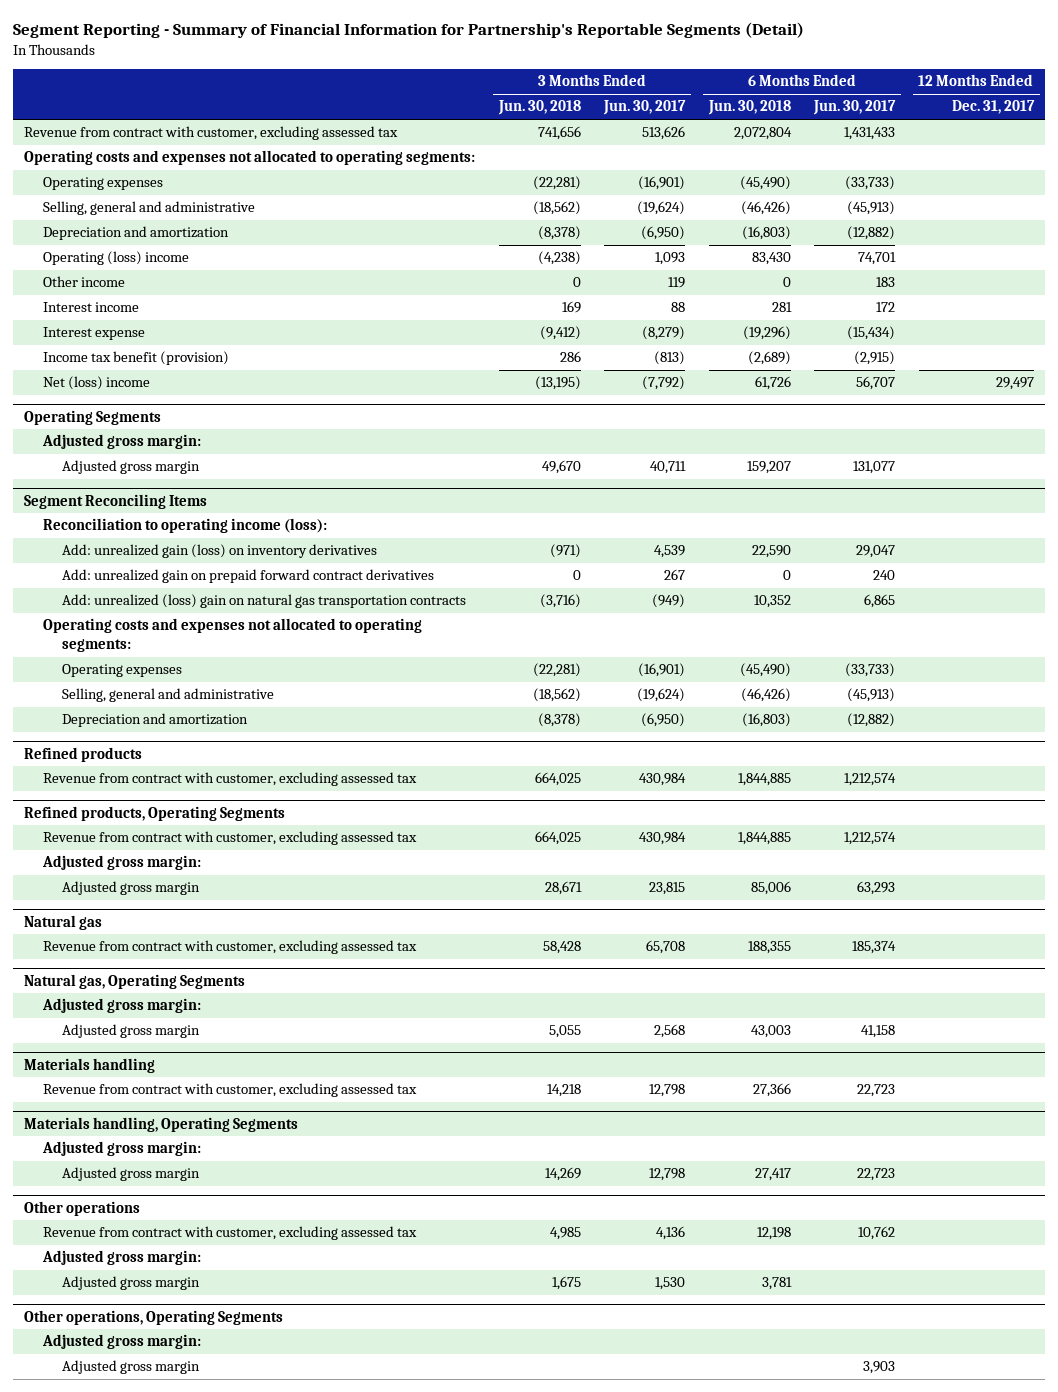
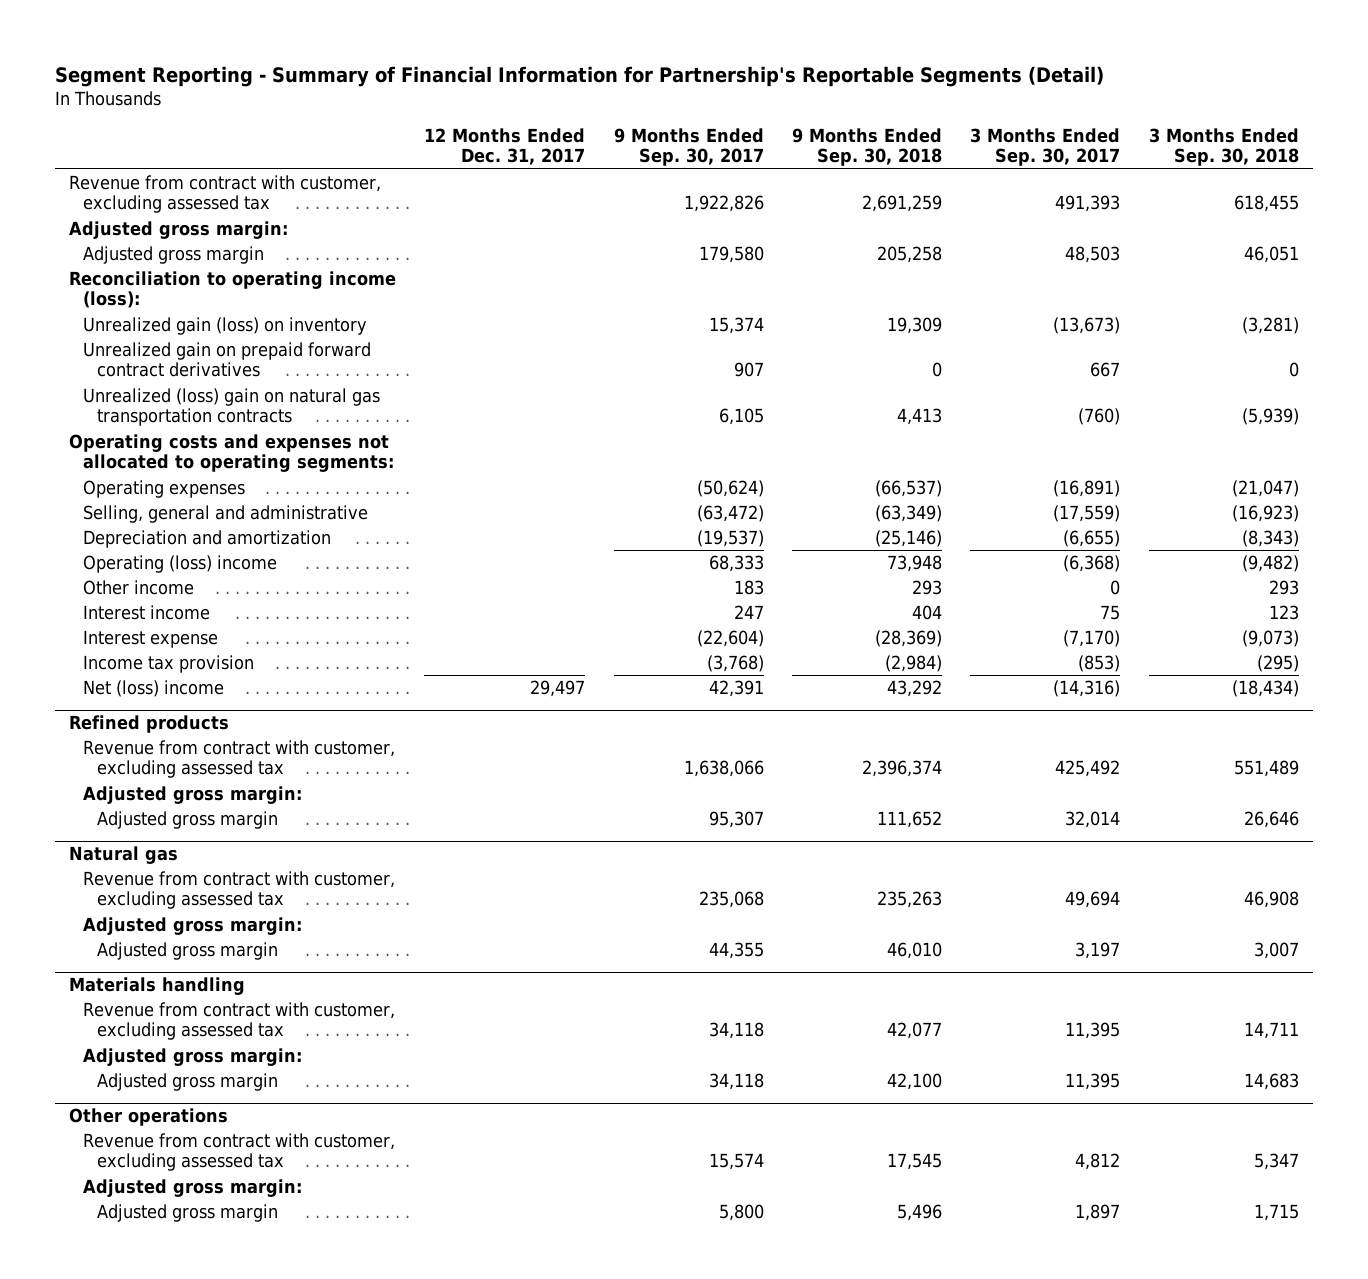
- | 3 Months Ended Jun. 30, 2018 | 3 Months Ended Jun. 30, 2017 | 6 Months Ended Jun. 30, 2018 | 6 Months Ended Jun. 30, 2017 | 12 Months Ended Dec. 31, 2017
+ | 12 Months Ended Dec. 31, 2017 | 9 Months Ended Sep. 30, 2017 | 9 Months Ended Sep. 30, 2018 | 3 Months Ended Sep. 30, 2017 | 3 Months Ended Sep. 30, 2018
+ Adjusted gross margin:
+ Adjusted gross margin | | 179,580 | 205,258 | 48,503 | 46,051
+ Reconciliation to operating income (loss):
+ Unrealized gain (loss) on inventory | | 15,374 | 19,309 | (13,673) | (3,281)
+ Unrealized gain on prepaid forward contract derivatives | | 907 | 0 | 667 | 0
+ Unrealized (loss) gain on natural gas transportation contracts | | 6,105 | 4,413 | (760) | (5,939)
- Income tax benefit (provision) | 286 | (813) | (2,689) | (2,915) |
+ Income tax provision | | (3,768) | (2,984) | (853) | (295)
- Operating Segments
- Adjusted gross margin:
- Adjusted gross margin | 49,670 | 40,711 | 159,207 | 131,077 |
- Segment Reconciling Items
- Reconciliation to operating income (loss):
- Add: unrealized gain (loss) on inventory derivatives | (971) | 4,539 | 22,590 | 29,047 |
- Add: unrealized gain on prepaid forward contract derivatives | 0 | 267 | 0 | 240 |
- Add: unrealized (loss) gain on natural gas transportation contracts | (3,716) | (949) | 10,352 | 6,865 |
- Operating costs and expenses not allocated to operating segments:
- Operating expenses | (22,281) | (16,901) | (45,490) | (33,733) |
- Selling, general and administrative | (18,562) | (19,624) | (46,426) | (45,913) |
- Depreciation and amortization | (8,378) | (6,950) | (16,803) | (12,882) |
- Refined products, Operating Segments
- Revenue from contract with customer, excluding assessed tax | 664,025 | 430,984 | 1,844,885 | 1,212,574 |
- Adjusted gross margin:
- Adjusted gross margin | 28,671 | 23,815 | 85,006 | 63,293 |
@ Refined products
+ Adjusted gross margin:
+ Adjusted gross margin | | 95,307 | 111,652 | 32,014 | 26,646
- Natural gas, Operating Segments
- Adjusted gross margin:
- Adjusted gross margin | 5,055 | 2,568 | 43,003 | 41,158 |
@ Natural gas
+ Adjusted gross margin:
+ Adjusted gross margin | | 44,355 | 46,010 | 3,197 | 3,007
- Materials handling, Operating Segments
- Adjusted gross margin:
- Adjusted gross margin | 14,269 | 12,798 | 27,417 | 22,723 |
@ Materials handling
+ Adjusted gross margin:
+ Adjusted gross margin | | 34,118 | 42,100 | 11,395 | 14,683
- Other operations, Operating Segments
- Adjusted gross margin:
- Adjusted gross margin | | | | 3,903 |

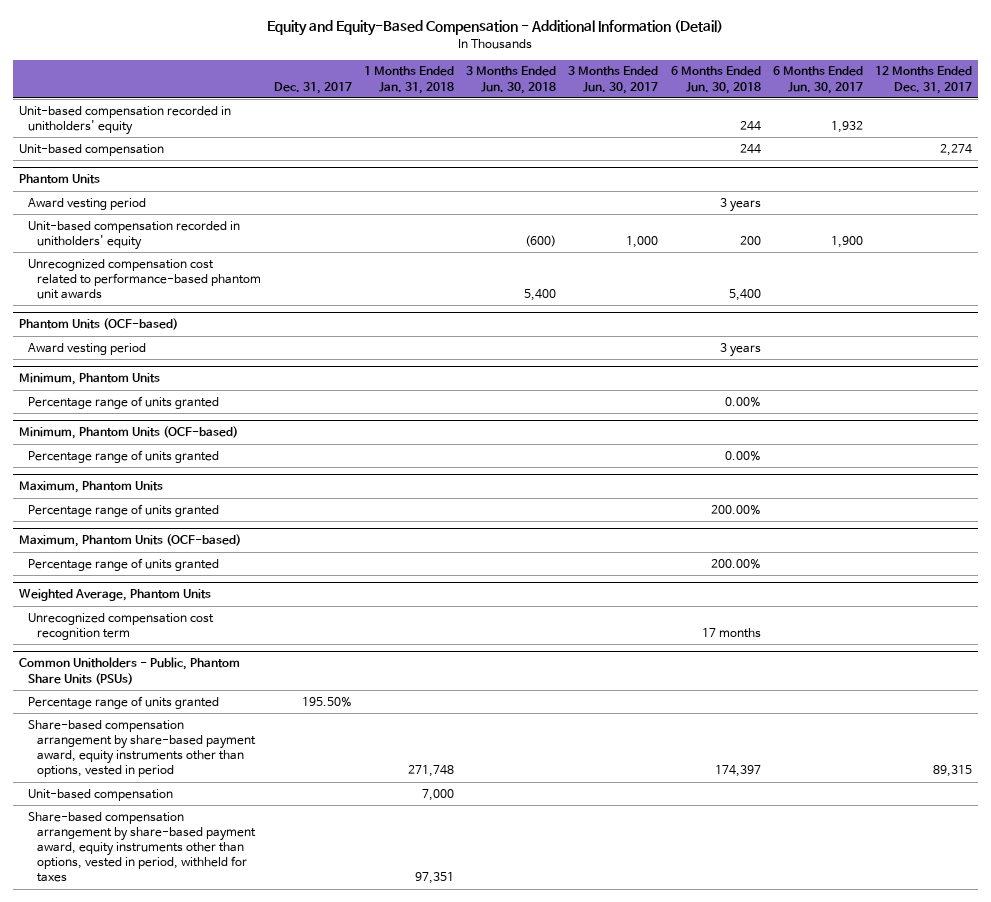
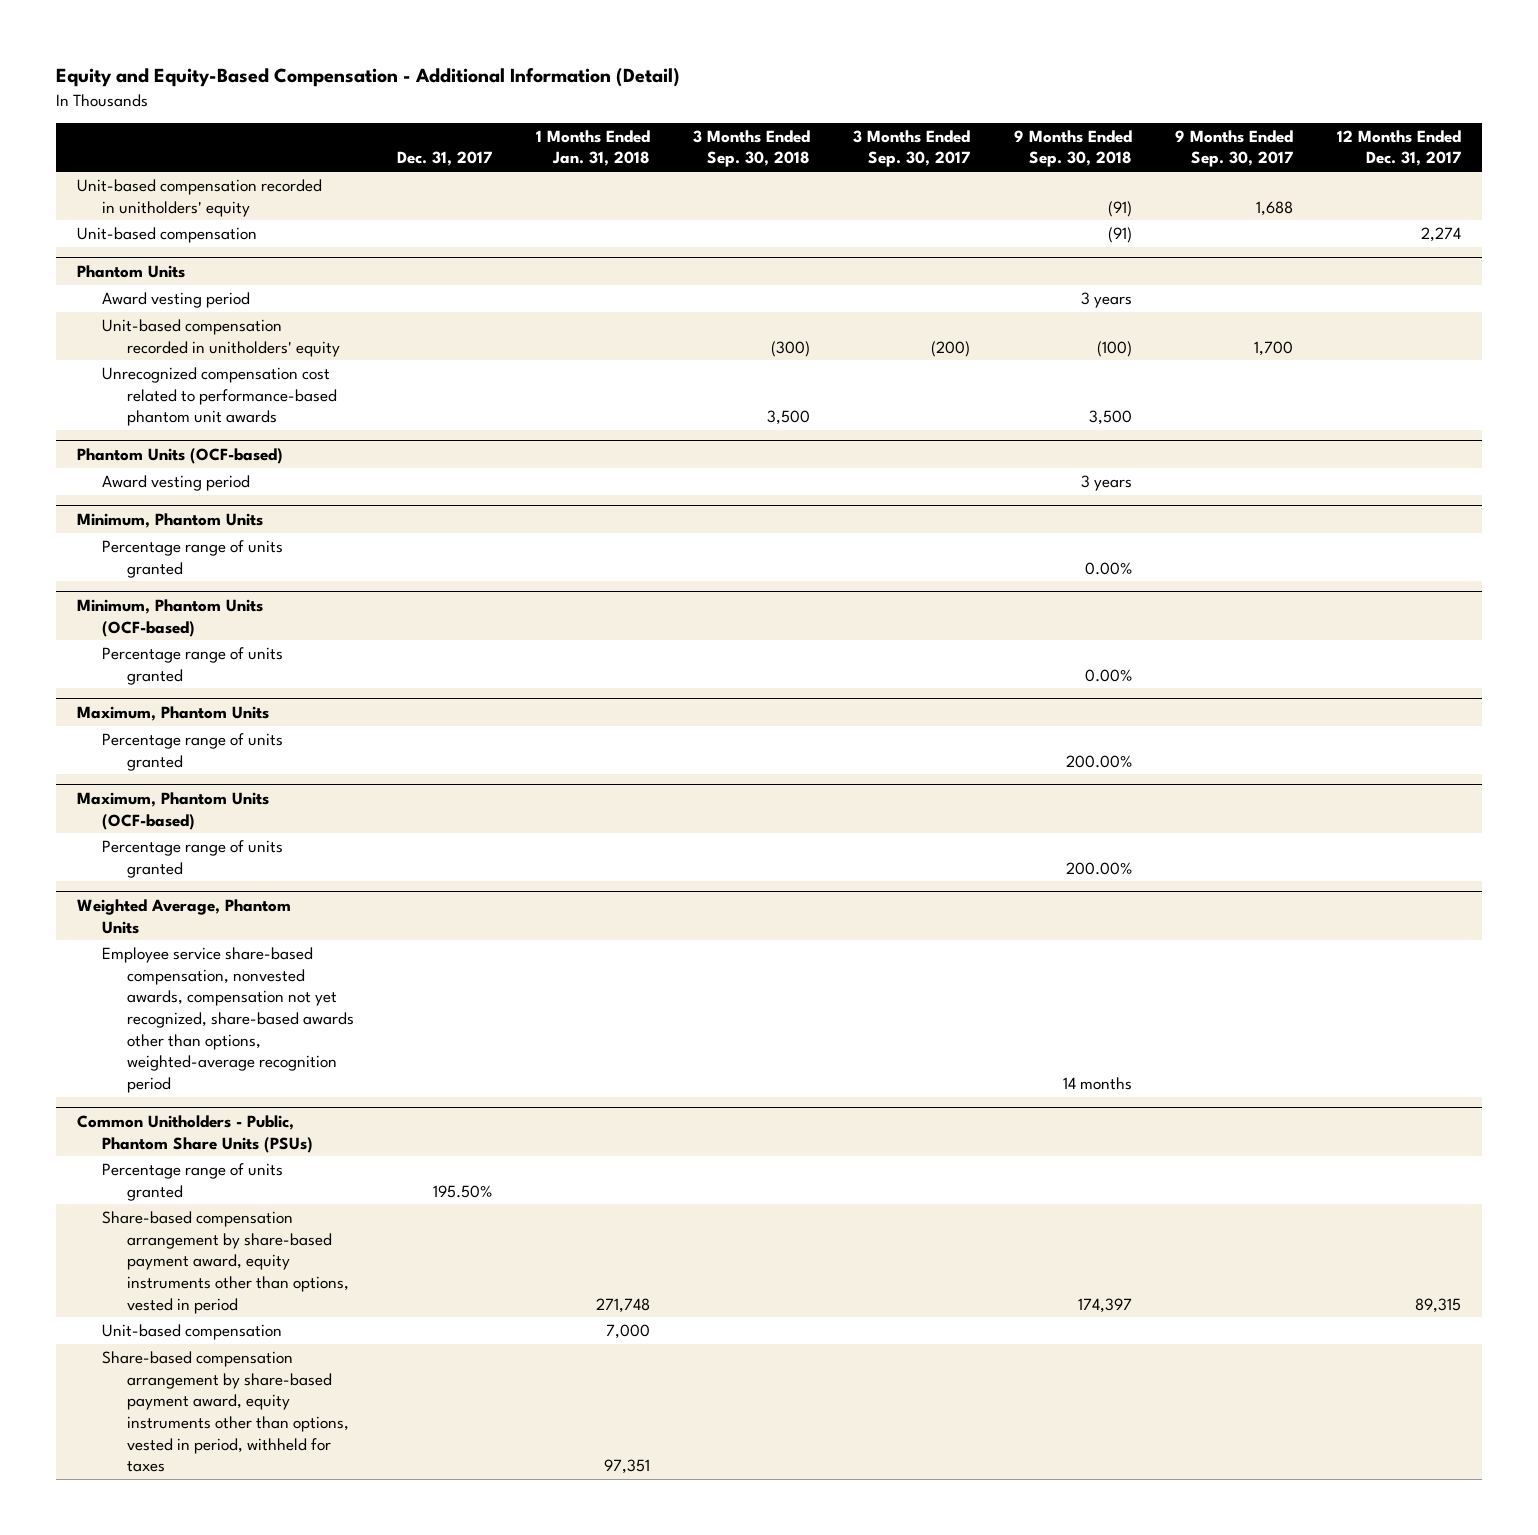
- | Dec. 31, 2017 | 1 Months Ended Jan. 31, 2018 | 3 Months Ended Jun. 30, 2018 | 3 Months Ended Jun. 30, 2017 | 6 Months Ended Jun. 30, 2018 | 6 Months Ended Jun. 30, 2017 | 12 Months Ended Dec. 31, 2017
+ | Dec. 31, 2017 | 1 Months Ended Jan. 31, 2018 | 3 Months Ended Sep. 30, 2018 | 3 Months Ended Sep. 30, 2017 | 9 Months Ended Sep. 30, 2018 | 9 Months Ended Sep. 30, 2017 | 12 Months Ended Dec. 31, 2017
@ Weighted Average, Phantom Units
- Unrecognized compensation cost recognition term | | | | | 17 months | |
+ Employee service share-based compensation, nonvested awards, compensation not yet recognized, share-based awards other than options, weighted-average recognition period | | | | | 14 months | |

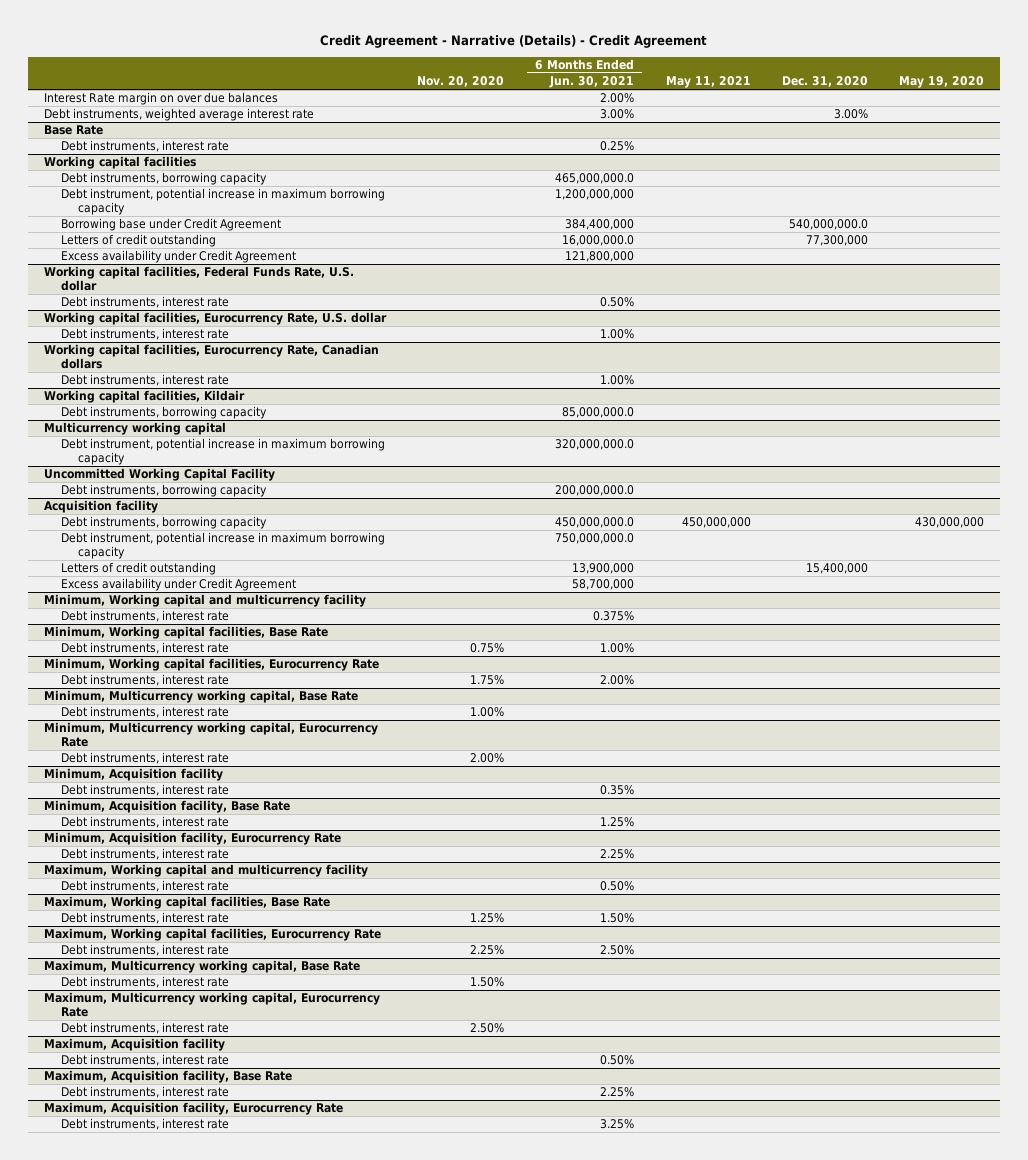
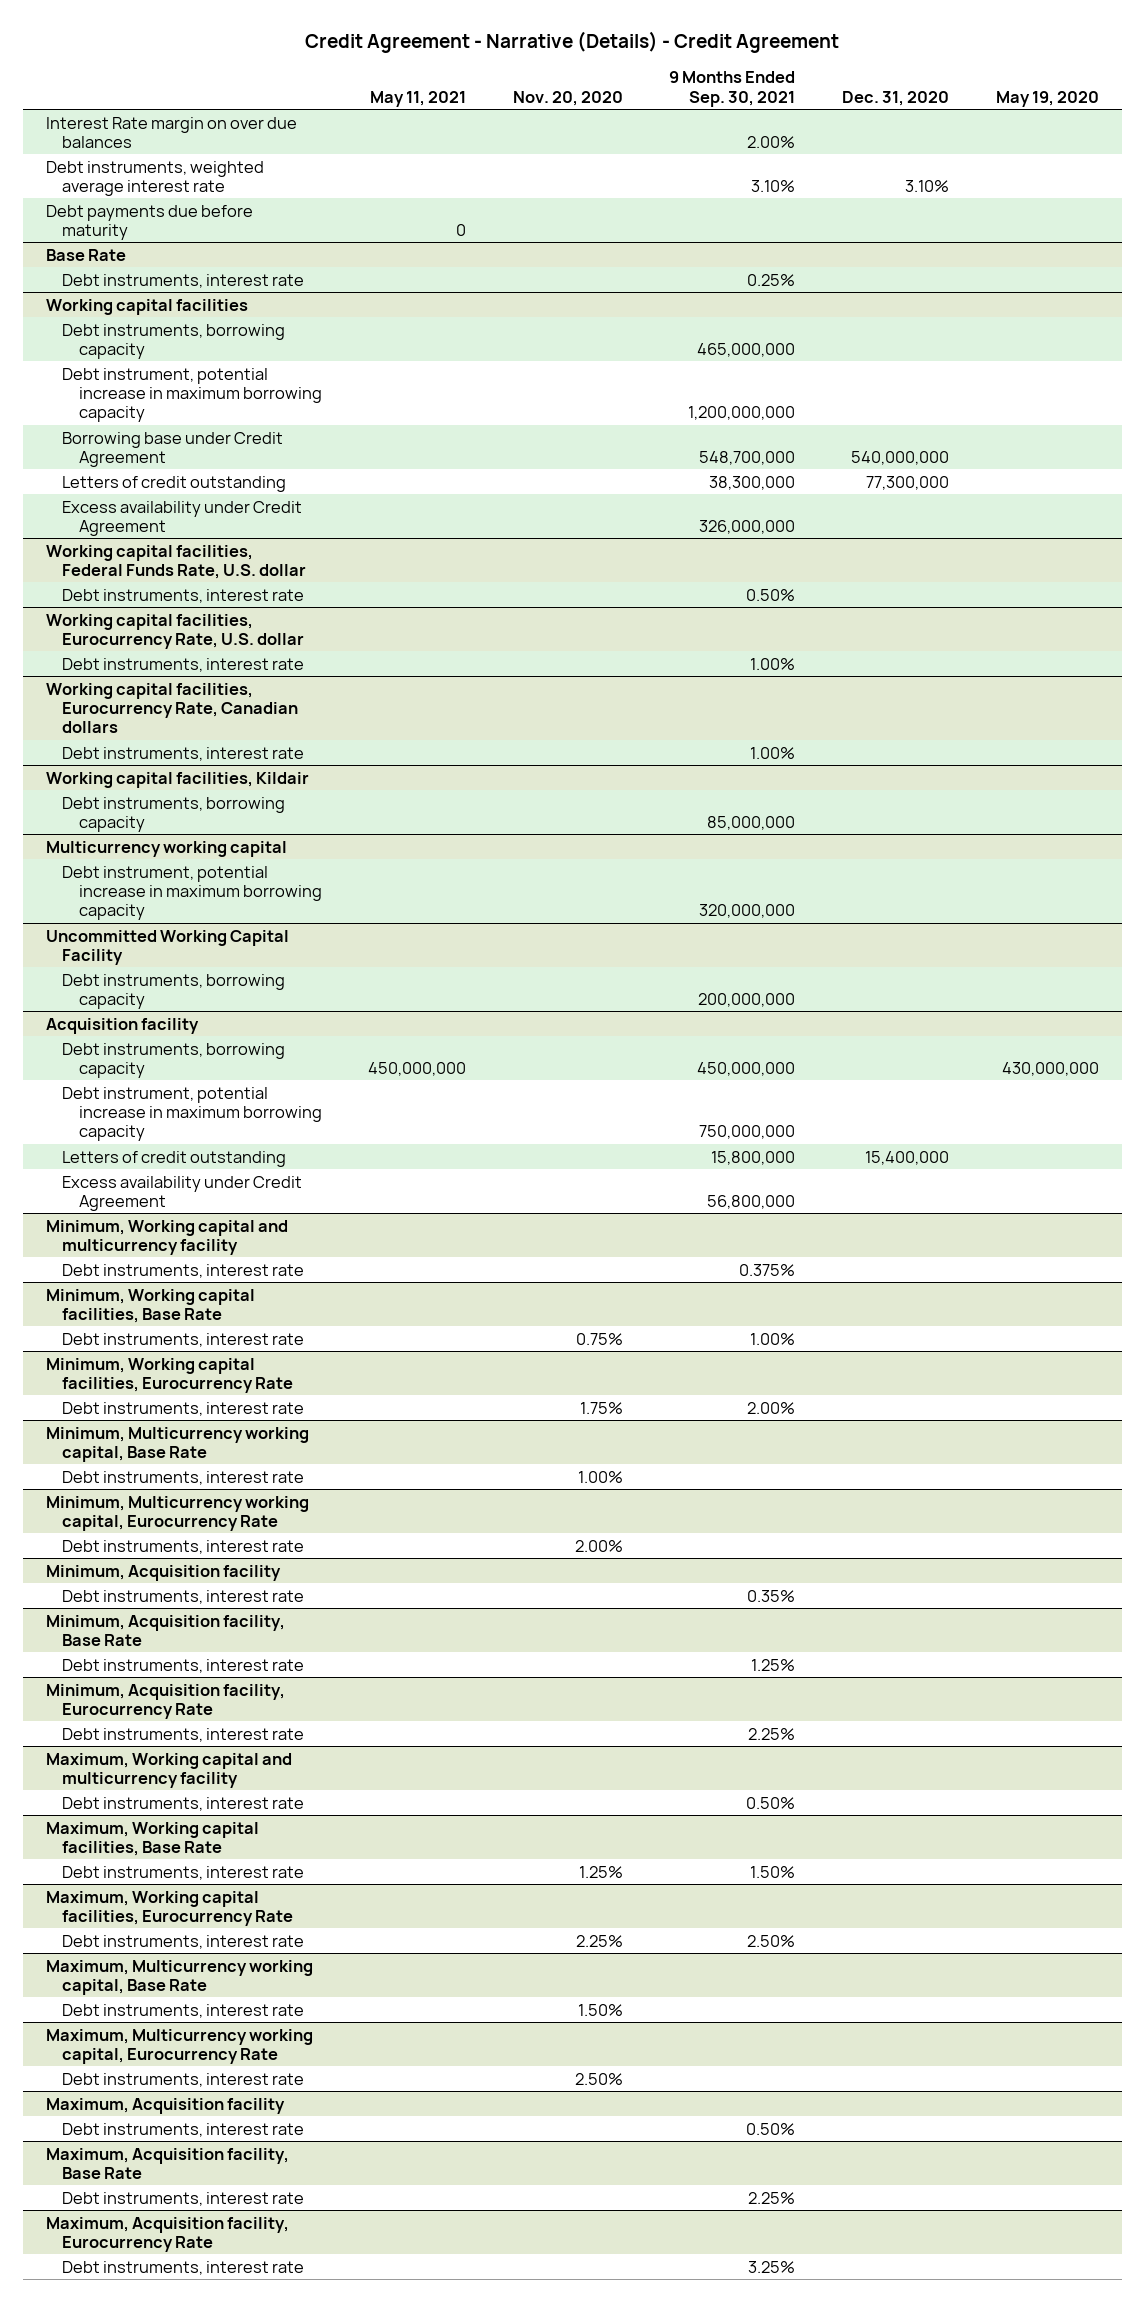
- | Nov. 20, 2020 | 6 Months Ended Jun. 30, 2021 | May 11, 2021 | Dec. 31, 2020 | May 19, 2020
+ | May 11, 2021 | Nov. 20, 2020 | 9 Months Ended Sep. 30, 2021 | Dec. 31, 2020 | May 19, 2020
- Debt instruments, weighted average interest rate | | 3.00% | | 3.00% |
+ Debt instruments, weighted average interest rate | | | 3.10% | 3.10% |
+ Debt payments due before maturity | 0 | | | |
@ Working capital facilities
- Borrowing base under Credit Agreement | | 384,400,000 | | 540,000,000.0 |
+ Borrowing base under Credit Agreement | | | 548,700,000 | 540,000,000 |

